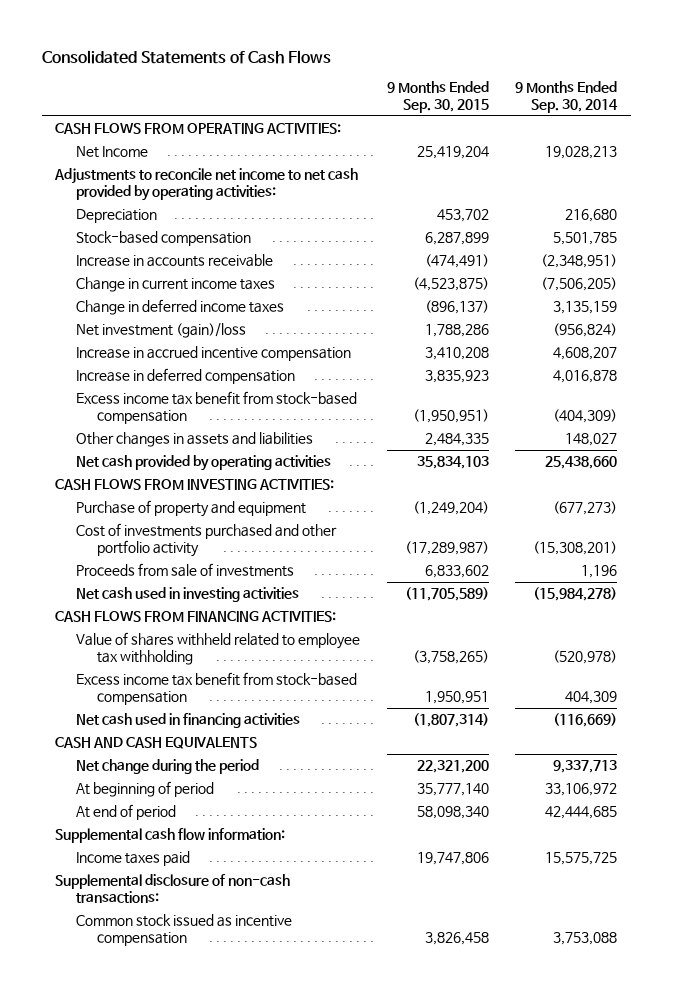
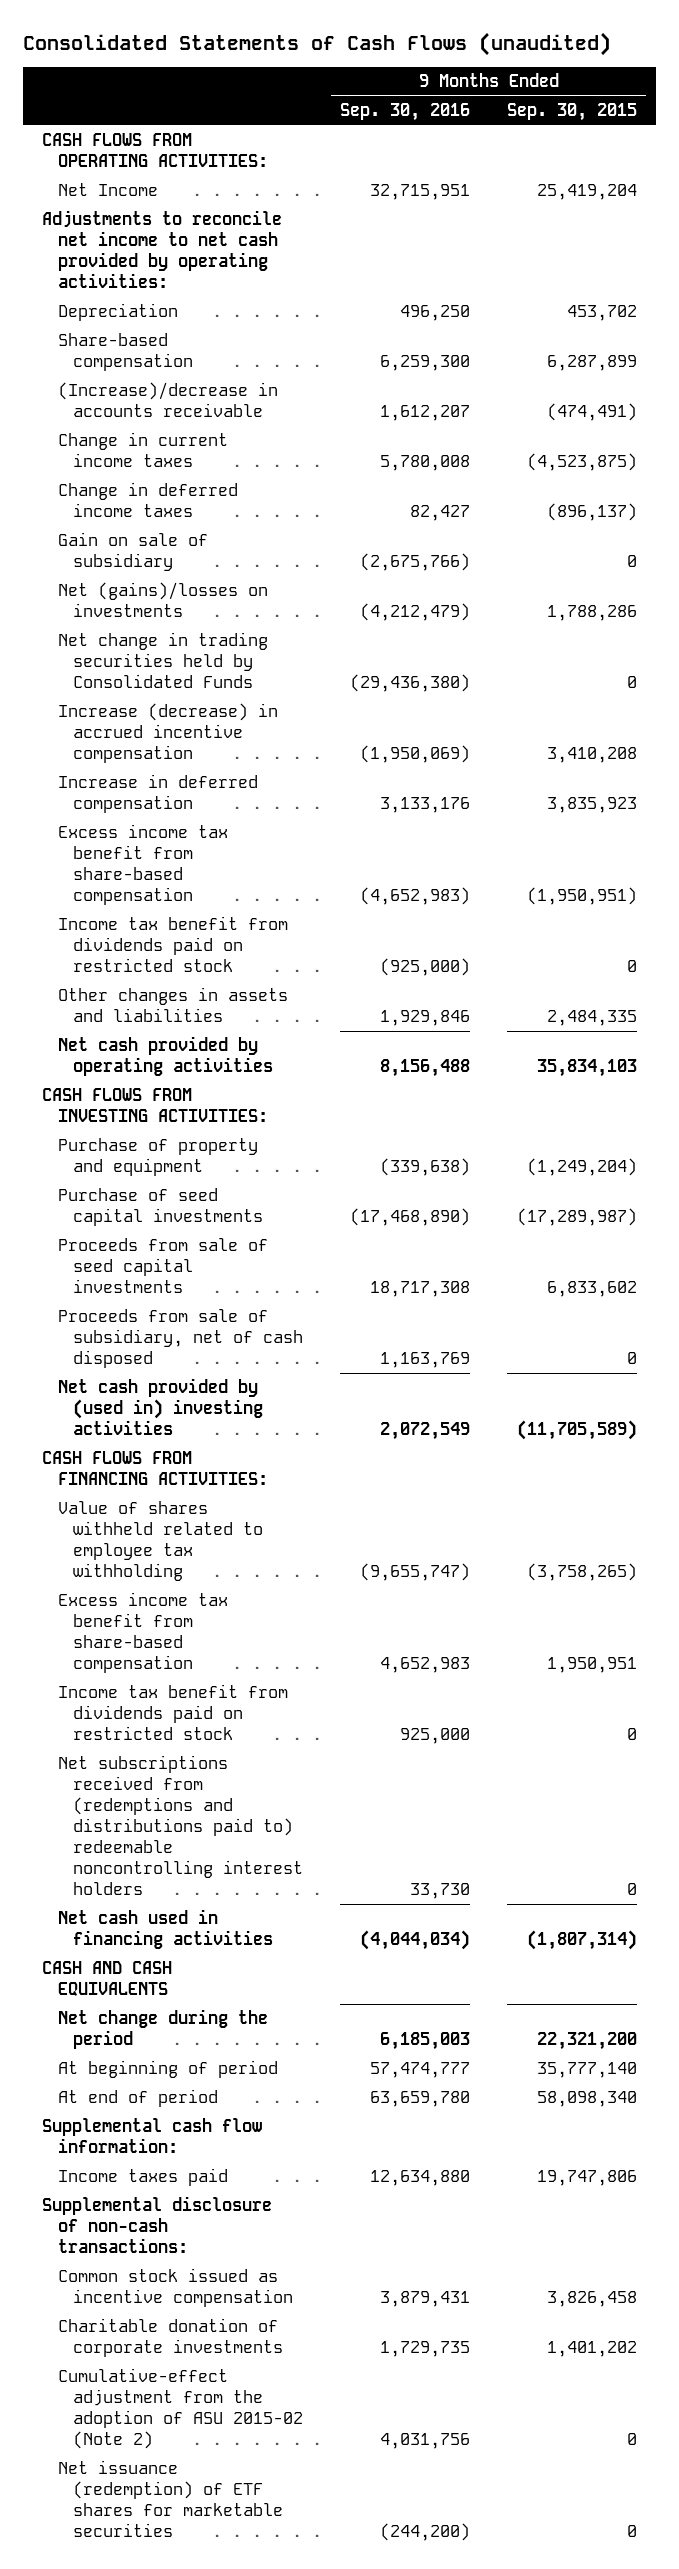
- Consolidated Statements of Cash Flows
+ Consolidated Statements of Cash Flows (unaudited)
- | 9 Months Ended Sep. 30, 2015 | 9 Months Ended Sep. 30, 2014
+ | 9 Months Ended Sep. 30, 2016 | 9 Months Ended Sep. 30, 2015
- Stock-based compensation | 6,287,899 | 5,501,785
- Increase in accounts receivable | (474,491) | (2,348,951)
+ Share-based compensation | 6,259,300 | 6,287,899
+ (Increase)/decrease in accounts receivable | 1,612,207 | (474,491)
- Net investment (gain)/loss | 1,788,286 | (956,824)
- Increase in accrued incentive compensation | 3,410,208 | 4,608,207
+ Gain on sale of subsidiary | (2,675,766) | 0
+ Net (gains)/losses on investments | (4,212,479) | 1,788,286
+ Net change in trading securities held by Consolidated Funds | (29,436,380) | 0
+ Increase (decrease) in accrued incentive compensation | (1,950,069) | 3,410,208
- Excess income tax benefit from stock-based compensation | (1,950,951) | (404,309)
+ Excess income tax benefit from share-based compensation | (4,652,983) | (1,950,951)
+ Income tax benefit from dividends paid on restricted stock | (925,000) | 0
- Cost of investments purchased and other portfolio activity | (17,289,987) | (15,308,201)
- Proceeds from sale of investments | 6,833,602 | 1,196
- Net cash used in investing activities | (11,705,589) | (15,984,278)
+ Purchase of seed capital investments | (17,468,890) | (17,289,987)
+ Proceeds from sale of seed capital investments | 18,717,308 | 6,833,602
+ Proceeds from sale of subsidiary, net of cash disposed | 1,163,769 | 0
+ Net cash provided by (used in) investing activities | 2,072,549 | (11,705,589)
- Excess income tax benefit from stock-based compensation | 1,950,951 | 404,309
+ Excess income tax benefit from share-based compensation | 4,652,983 | 1,950,951
+ Income tax benefit from dividends paid on restricted stock | 925,000 | 0
+ Net subscriptions received from (redemptions and distributions paid to) redeemable noncontrolling interest holders | 33,730 | 0
+ Charitable donation of corporate investments | 1,729,735 | 1,401,202
+ Cumulative-effect adjustment from the adoption of ASU 2015-02 (Note 2) | 4,031,756 | 0
+ Net issuance (redemption) of ETF shares for marketable securities | (244,200) | 0

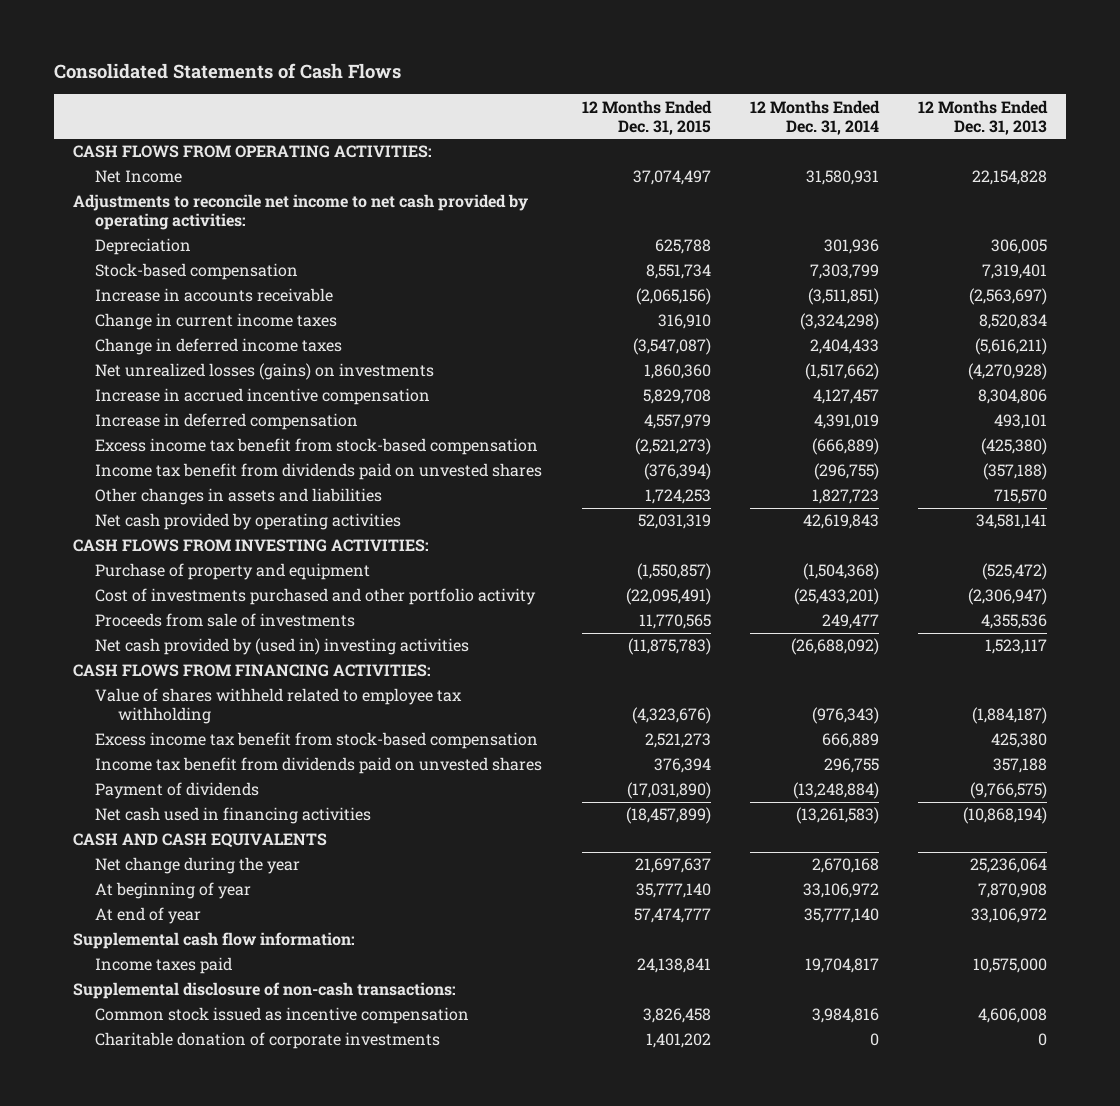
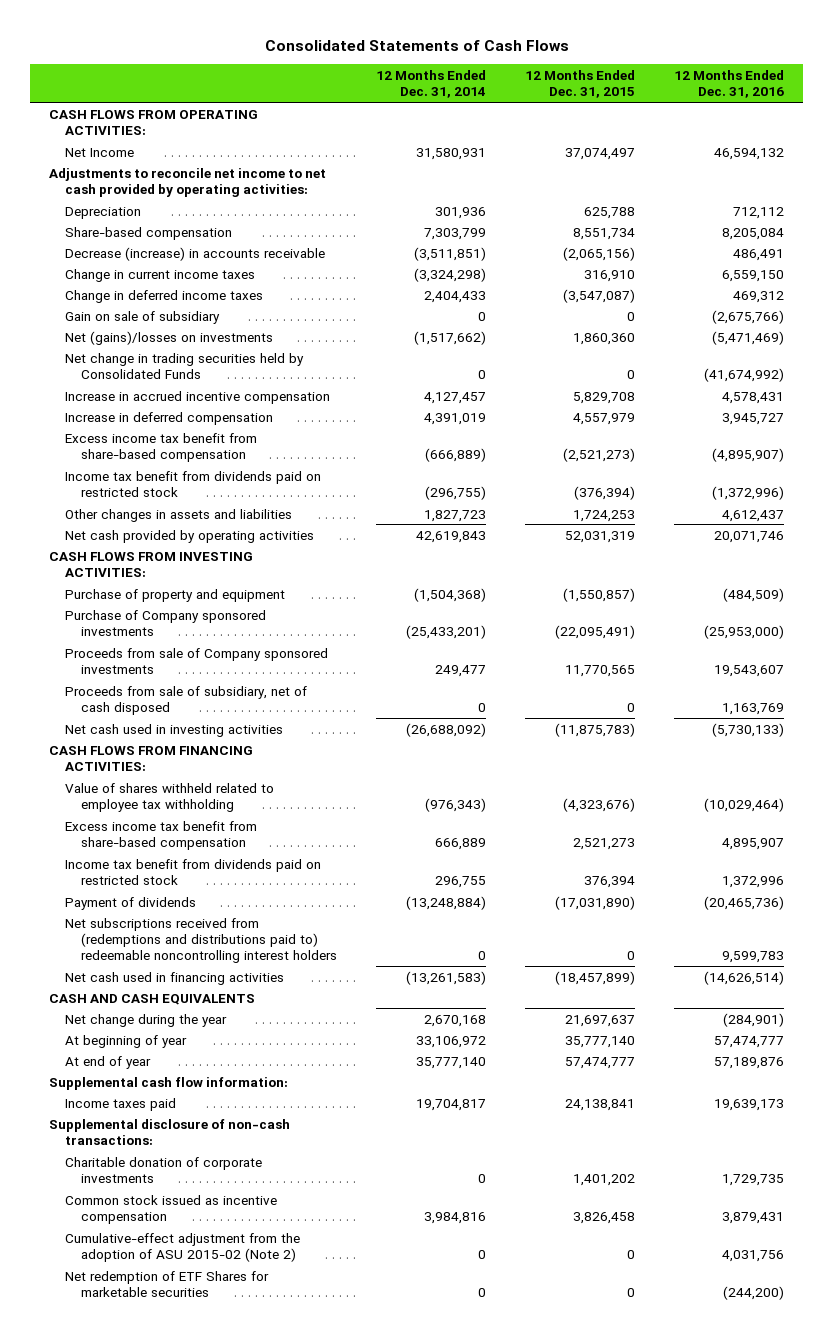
- | 12 Months Ended Dec. 31, 2015 | 12 Months Ended Dec. 31, 2014 | 12 Months Ended Dec. 31, 2013
+ | 12 Months Ended Dec. 31, 2014 | 12 Months Ended Dec. 31, 2015 | 12 Months Ended Dec. 31, 2016
- Stock-based compensation | 8,551,734 | 7,303,799 | 7,319,401
- Increase in accounts receivable | (2,065,156) | (3,511,851) | (2,563,697)
+ Share-based compensation | 7,303,799 | 8,551,734 | 8,205,084
+ Decrease (increase) in accounts receivable | (3,511,851) | (2,065,156) | 486,491
- Net unrealized losses (gains) on investments | 1,860,360 | (1,517,662) | (4,270,928)
+ Gain on sale of subsidiary | 0 | 0 | (2,675,766)
+ Net (gains)/losses on investments | (1,517,662) | 1,860,360 | (5,471,469)
+ Net change in trading securities held by Consolidated Funds | 0 | 0 | (41,674,992)
- Excess income tax benefit from stock-based compensation | (2,521,273) | (666,889) | (425,380)
- Income tax benefit from dividends paid on unvested shares | (376,394) | (296,755) | (357,188)
+ Excess income tax benefit from share-based compensation | (666,889) | (2,521,273) | (4,895,907)
+ Income tax benefit from dividends paid on restricted stock | (296,755) | (376,394) | (1,372,996)
- Cost of investments purchased and other portfolio activity | (22,095,491) | (25,433,201) | (2,306,947)
- Proceeds from sale of investments | 11,770,565 | 249,477 | 4,355,536
- Net cash provided by (used in) investing activities | (11,875,783) | (26,688,092) | 1,523,117
+ Purchase of Company sponsored investments | (25,433,201) | (22,095,491) | (25,953,000)
+ Proceeds from sale of Company sponsored investments | 249,477 | 11,770,565 | 19,543,607
+ Proceeds from sale of subsidiary, net of cash disposed | 0 | 0 | 1,163,769
+ Net cash used in investing activities | (26,688,092) | (11,875,783) | (5,730,133)
- Excess income tax benefit from stock-based compensation | 2,521,273 | 666,889 | 425,380
- Income tax benefit from dividends paid on unvested shares | 376,394 | 296,755 | 357,188
+ Excess income tax benefit from share-based compensation | 666,889 | 2,521,273 | 4,895,907
+ Income tax benefit from dividends paid on restricted stock | 296,755 | 376,394 | 1,372,996
+ Net subscriptions received from (redemptions and distributions paid to) redeemable noncontrolling interest holders | 0 | 0 | 9,599,783
moved down: Common stock issued as incentive compensation | 3,984,816 | 3,826,458 | 3,879,431
+ Cumulative-effect adjustment from the adoption of ASU 2015-02 (Note 2) | 0 | 0 | 4,031,756
+ Net redemption of ETF Shares for marketable securities | 0 | 0 | (244,200)

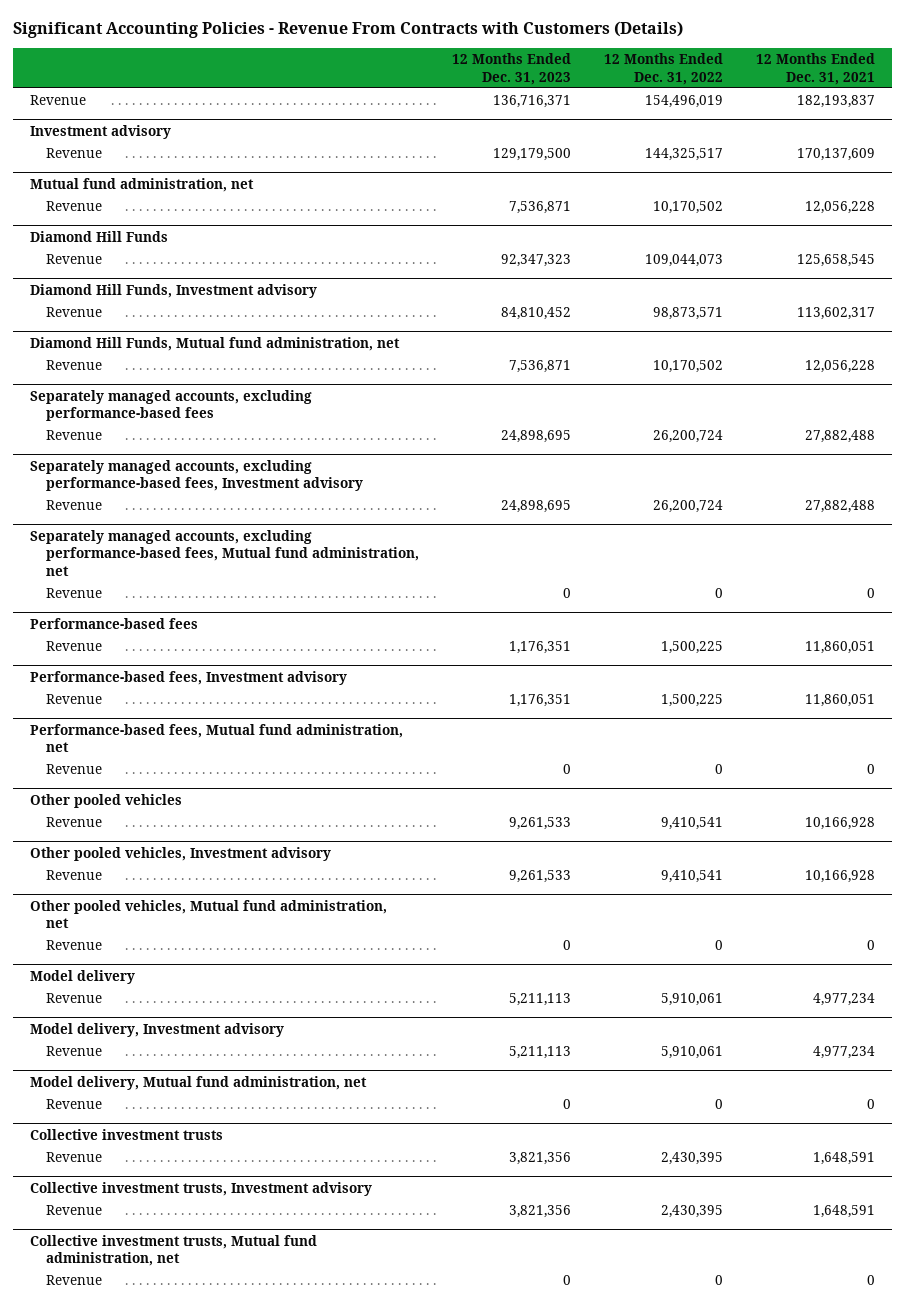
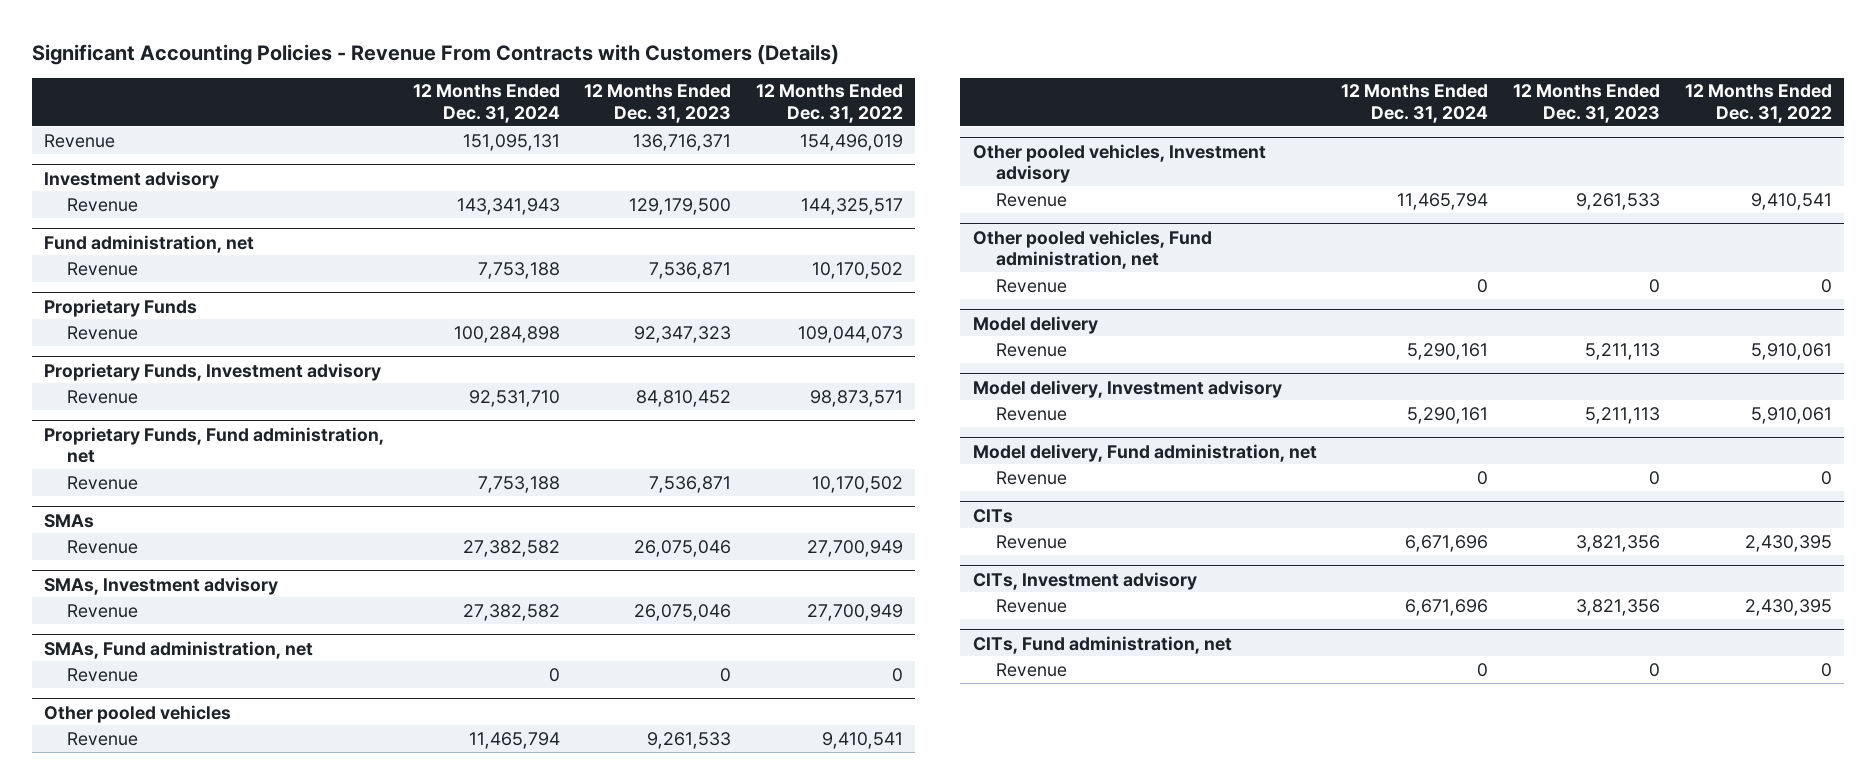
- | 12 Months Ended Dec. 31, 2023 | 12 Months Ended Dec. 31, 2022 | 12 Months Ended Dec. 31, 2021
+ | 12 Months Ended Dec. 31, 2024 | 12 Months Ended Dec. 31, 2023 | 12 Months Ended Dec. 31, 2022
- Mutual fund administration, net
+ Fund administration, net
- Diamond Hill Funds
+ Proprietary Funds
- Diamond Hill Funds, Investment advisory
+ Proprietary Funds, Investment advisory
- Diamond Hill Funds, Mutual fund administration, net
+ Proprietary Funds, Fund administration, net
- Separately managed accounts, excluding performance-based fees
- Revenue | 24,898,695 | 26,200,724 | 27,882,488
- Separately managed accounts, excluding performance-based fees, Investment advisory
- Revenue | 24,898,695 | 26,200,724 | 27,882,488
- Separately managed accounts, excluding performance-based fees, Mutual fund administration, net
- Revenue | 0 | 0 | 0
- Performance-based fees
- Revenue | 1,176,351 | 1,500,225 | 11,860,051
- Performance-based fees, Investment advisory
- Revenue | 1,176,351 | 1,500,225 | 11,860,051
- Performance-based fees, Mutual fund administration, net
+ SMAs
+ Revenue | 27,382,582 | 26,075,046 | 27,700,949
+ SMAs, Investment advisory
+ Revenue | 27,382,582 | 26,075,046 | 27,700,949
+ SMAs, Fund administration, net
- Other pooled vehicles, Mutual fund administration, net
+ Other pooled vehicles, Fund administration, net
- Model delivery, Mutual fund administration, net
+ Model delivery, Fund administration, net
- Collective investment trusts
+ CITs
- Collective investment trusts, Investment advisory
+ CITs, Investment advisory
- Collective investment trusts, Mutual fund administration, net
+ CITs, Fund administration, net

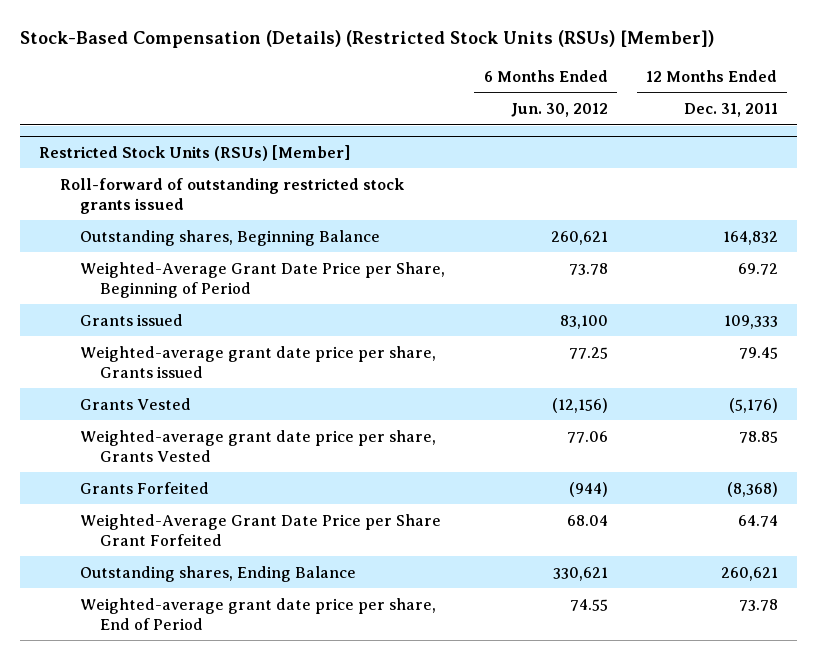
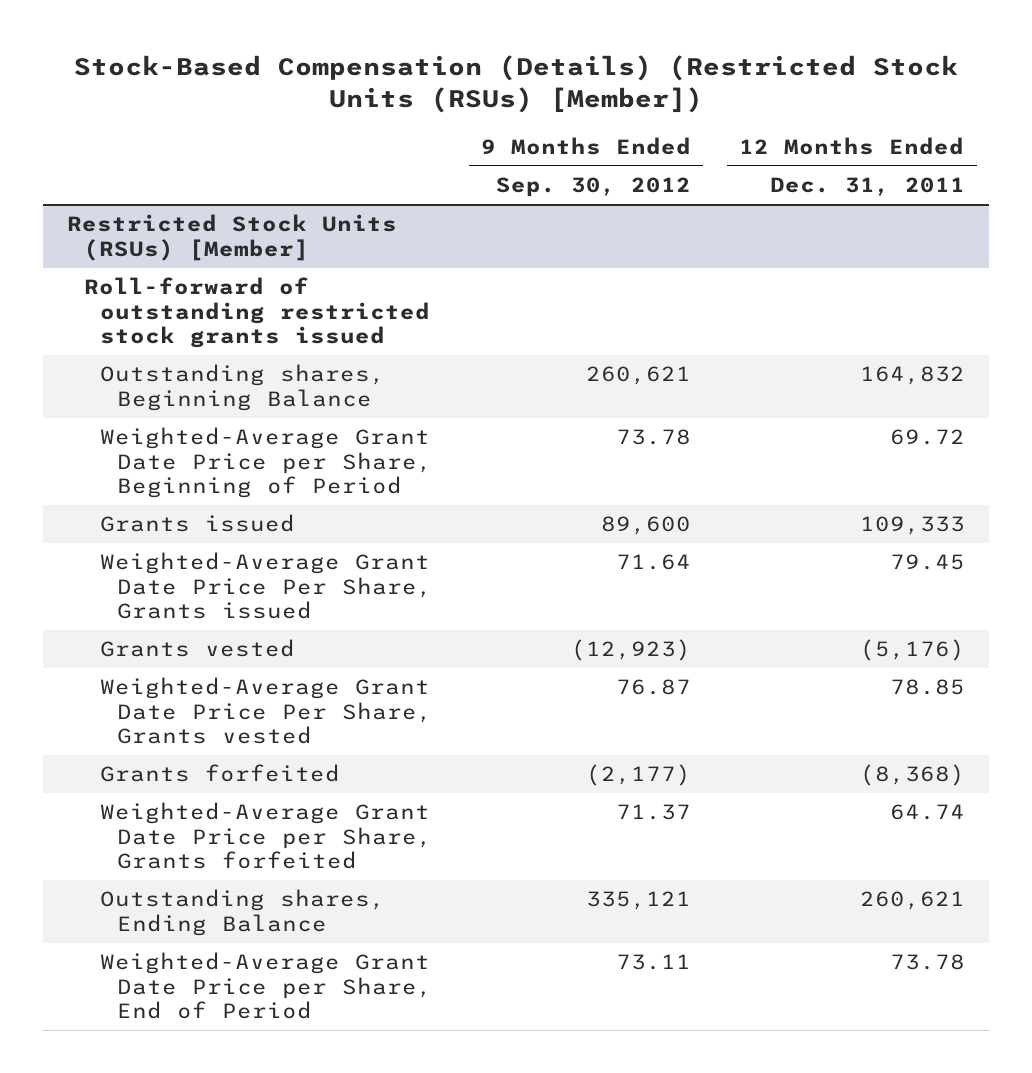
- | 6 Months Ended Jun. 30, 2012 | 12 Months Ended Dec. 31, 2011
+ | 9 Months Ended Sep. 30, 2012 | 12 Months Ended Dec. 31, 2011
@ Restricted Stock Units (RSUs) [Member]
- Weighted-average grant date price per share, Grants issued | 77.25 | 79.45
- Grants Vested | (12,156) | (5,176)
- Weighted-average grant date price per share, Grants Vested | 77.06 | 78.85
- Grants Forfeited | (944) | (8,368)
- Weighted-Average Grant Date Price per Share Grant Forfeited | 68.04 | 64.74
+ Weighted-Average Grant Date Price Per Share, Grants issued | 71.64 | 79.45
+ Grants vested | (12,923) | (5,176)
+ Weighted-Average Grant Date Price Per Share, Grants vested | 76.87 | 78.85
+ Grants forfeited | (2,177) | (8,368)
+ Weighted-Average Grant Date Price per Share, Grants forfeited | 71.37 | 64.74
- Weighted-average grant date price per share, End of Period | 74.55 | 73.78
+ Weighted-Average Grant Date Price per Share, End of Period | 73.11 | 73.78

